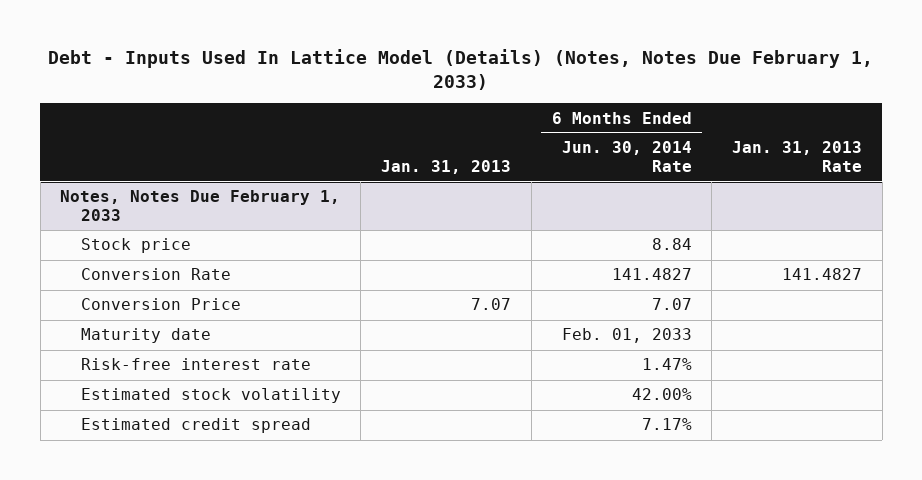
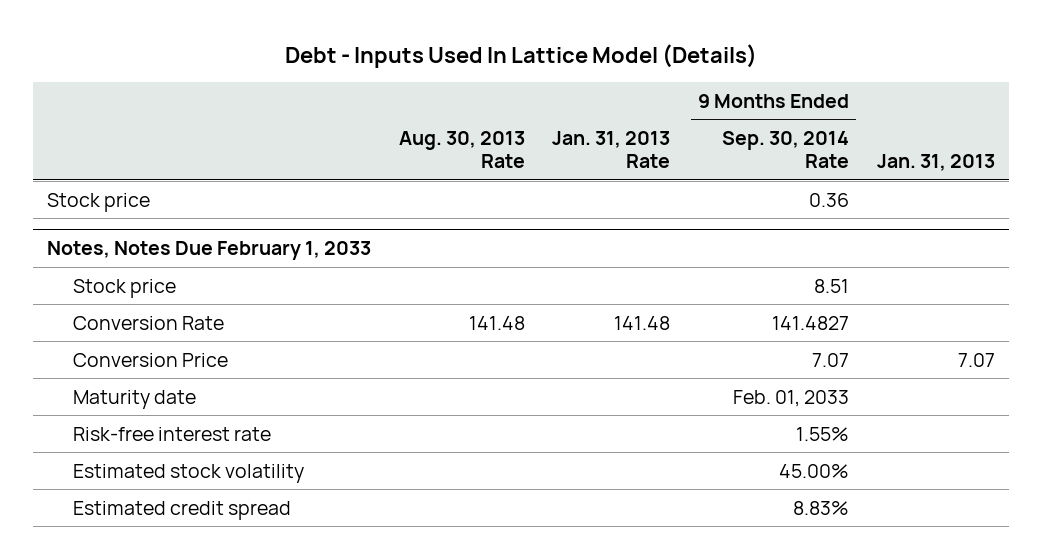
- Debt - Inputs Used In Lattice Model (Details) (Notes, Notes Due February 1, 2033)
+ Debt - Inputs Used In Lattice Model (Details)
- | Jan. 31, 2013 | 6 Months Ended Jun. 30, 2014 Rate | Jan. 31, 2013 Rate
+ | Aug. 30, 2013 Rate | Jan. 31, 2013 Rate | 9 Months Ended Sep. 30, 2014 Rate | Jan. 31, 2013
+ Stock price | | | 0.36 |
@ Notes, Notes Due February 1, 2033
- Conversion Rate | | 141.4827 | 141.4827
+ Conversion Rate | 141.48 | 141.48 | 141.4827 |

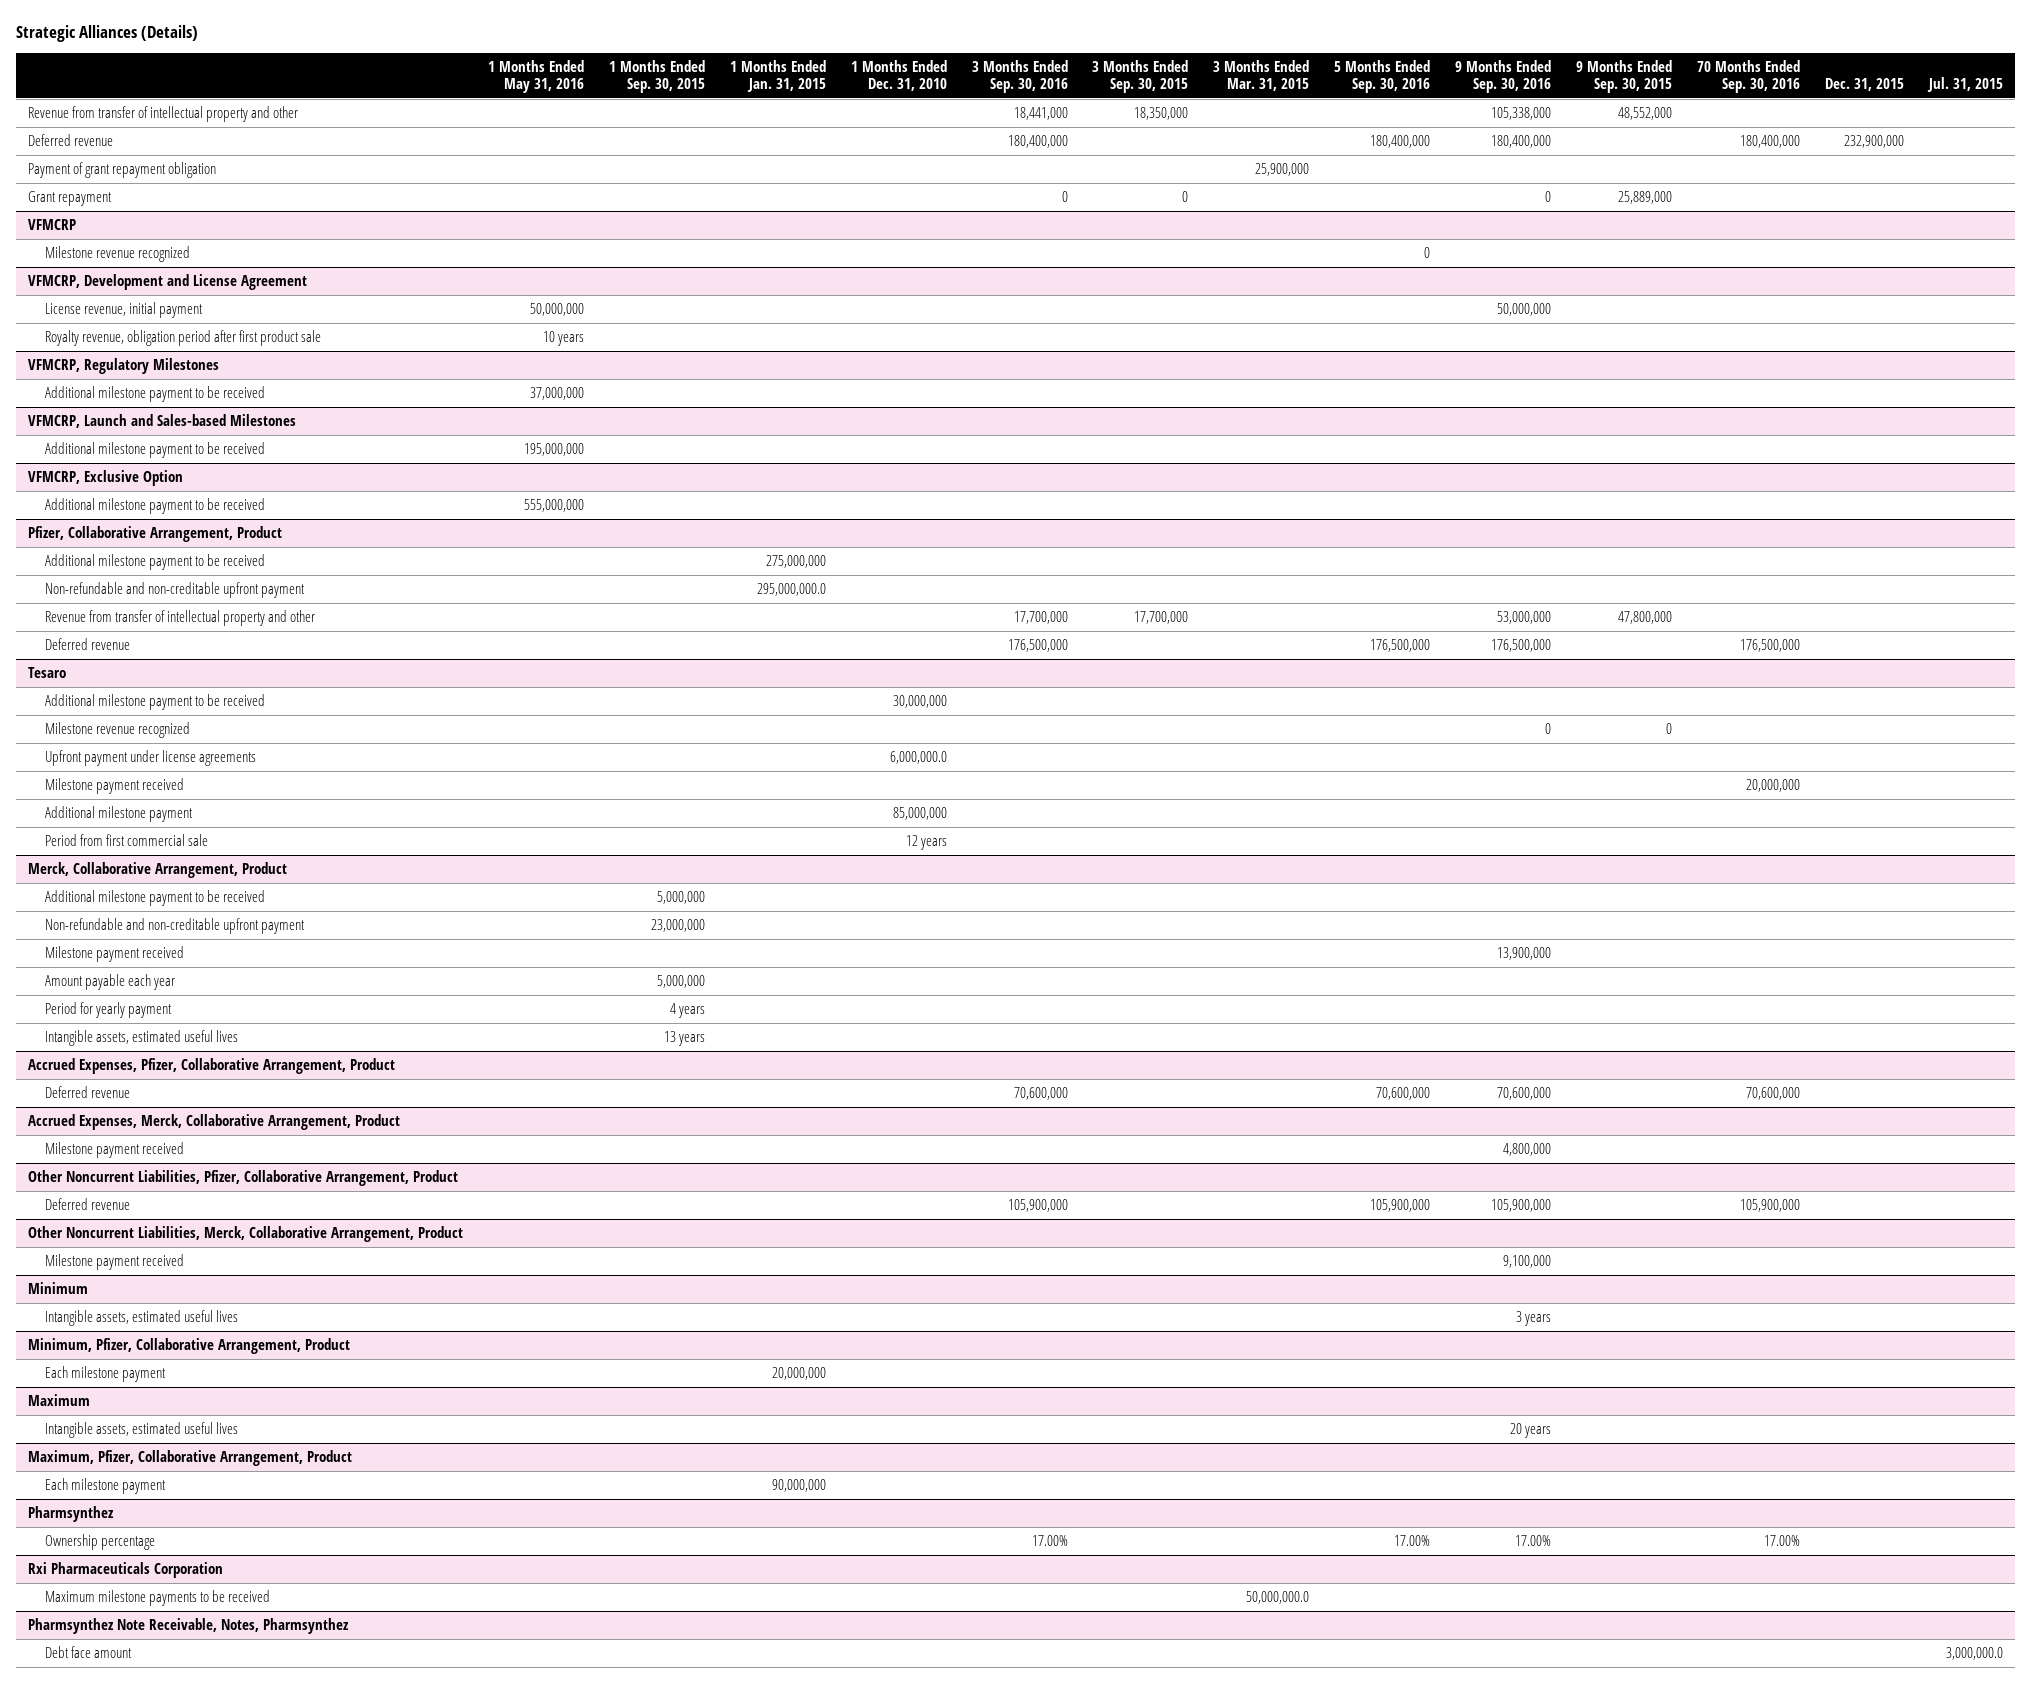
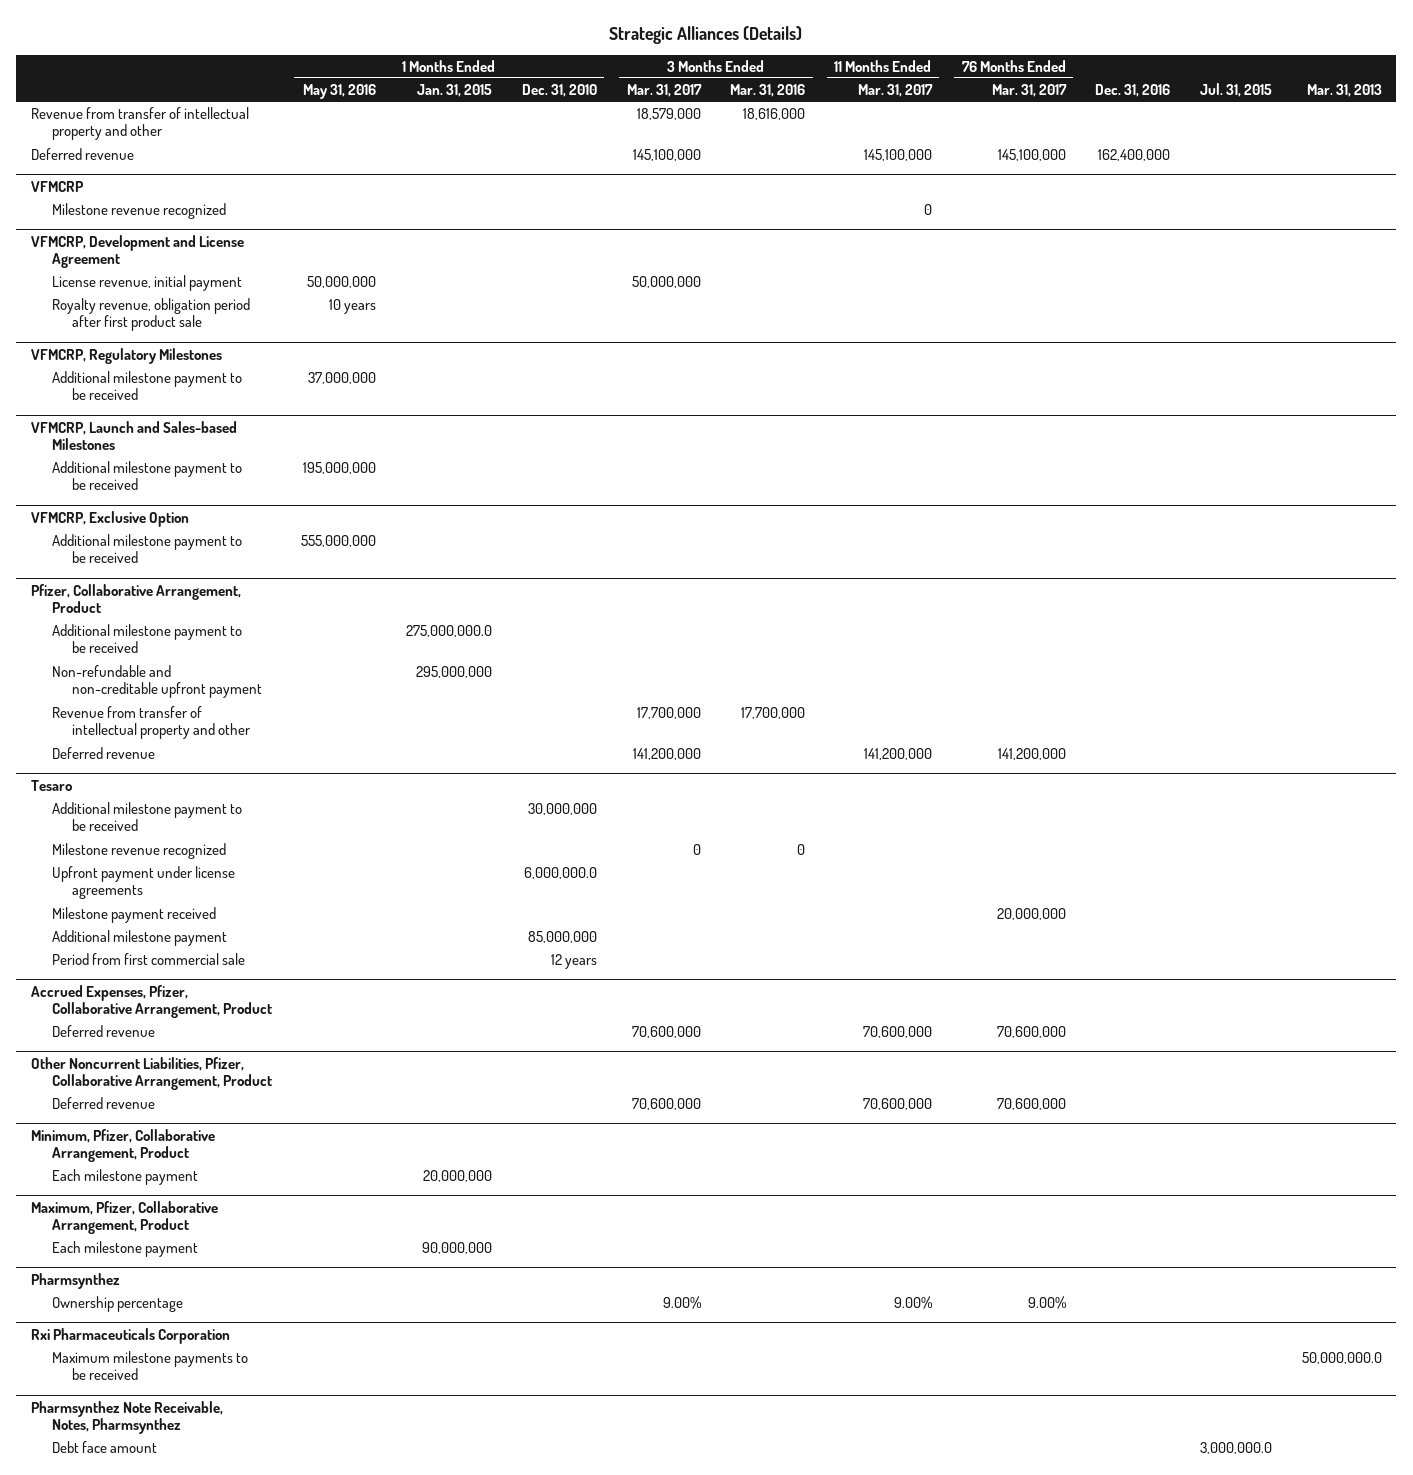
- | 1 Months Ended May 31, 2016 | 1 Months Ended Sep. 30, 2015 | 1 Months Ended Jan. 31, 2015 | 1 Months Ended Dec. 31, 2010 | 3 Months Ended Sep. 30, 2016 | 3 Months Ended Sep. 30, 2015 | 3 Months Ended Mar. 31, 2015 | 5 Months Ended Sep. 30, 2016 | 9 Months Ended Sep. 30, 2016 | 9 Months Ended Sep. 30, 2015 | 70 Months Ended Sep. 30, 2016 | Dec. 31, 2015 | Jul. 31, 2015
+ | 1 Months Ended May 31, 2016 | 1 Months Ended Jan. 31, 2015 | 1 Months Ended Dec. 31, 2010 | 3 Months Ended Mar. 31, 2017 | 3 Months Ended Mar. 31, 2016 | 11 Months Ended Mar. 31, 2017 | 76 Months Ended Mar. 31, 2017 | Dec. 31, 2016 | Jul. 31, 2015 | Mar. 31, 2013
- Payment of grant repayment obligation | | | | | | | 25,900,000 | | | | | |
- Grant repayment | | | | | 0 | 0 | | | 0 | 25,889,000 | | |
@ Pfizer, Collaborative Arrangement, Product
- Additional milestone payment to be received | | | 275,000,000 | | | | | | | | | |
- Non-refundable and non-creditable upfront payment | | | 295,000,000.0 | | | | | | | | | |
+ Additional milestone payment to be received | | 275,000,000.0 | | | | | | | |
+ Non-refundable and non-creditable upfront payment | | 295,000,000 | | | | | | | |
- Merck, Collaborative Arrangement, Product
- Additional milestone payment to be received | | 5,000,000 | | | | | | | | | | |
- Non-refundable and non-creditable upfront payment | | 23,000,000 | | | | | | | | | | |
- Milestone payment received | | | | | | | | | 13,900,000 | | | |
- Amount payable each year | | 5,000,000 | | | | | | | | | | |
- Period for yearly payment | | 4 years | | | | | | | | | | |
- Intangible assets, estimated useful lives | | 13 years | | | | | | | | | | |
- Accrued Expenses, Merck, Collaborative Arrangement, Product
- Milestone payment received | | | | | | | | | 4,800,000 | | | |
- Other Noncurrent Liabilities, Merck, Collaborative Arrangement, Product
- Milestone payment received | | | | | | | | | 9,100,000 | | | |
- Minimum
- Intangible assets, estimated useful lives | | | | | | | | | 3 years | | | |
- Maximum
- Intangible assets, estimated useful lives | | | | | | | | | 20 years | | | |

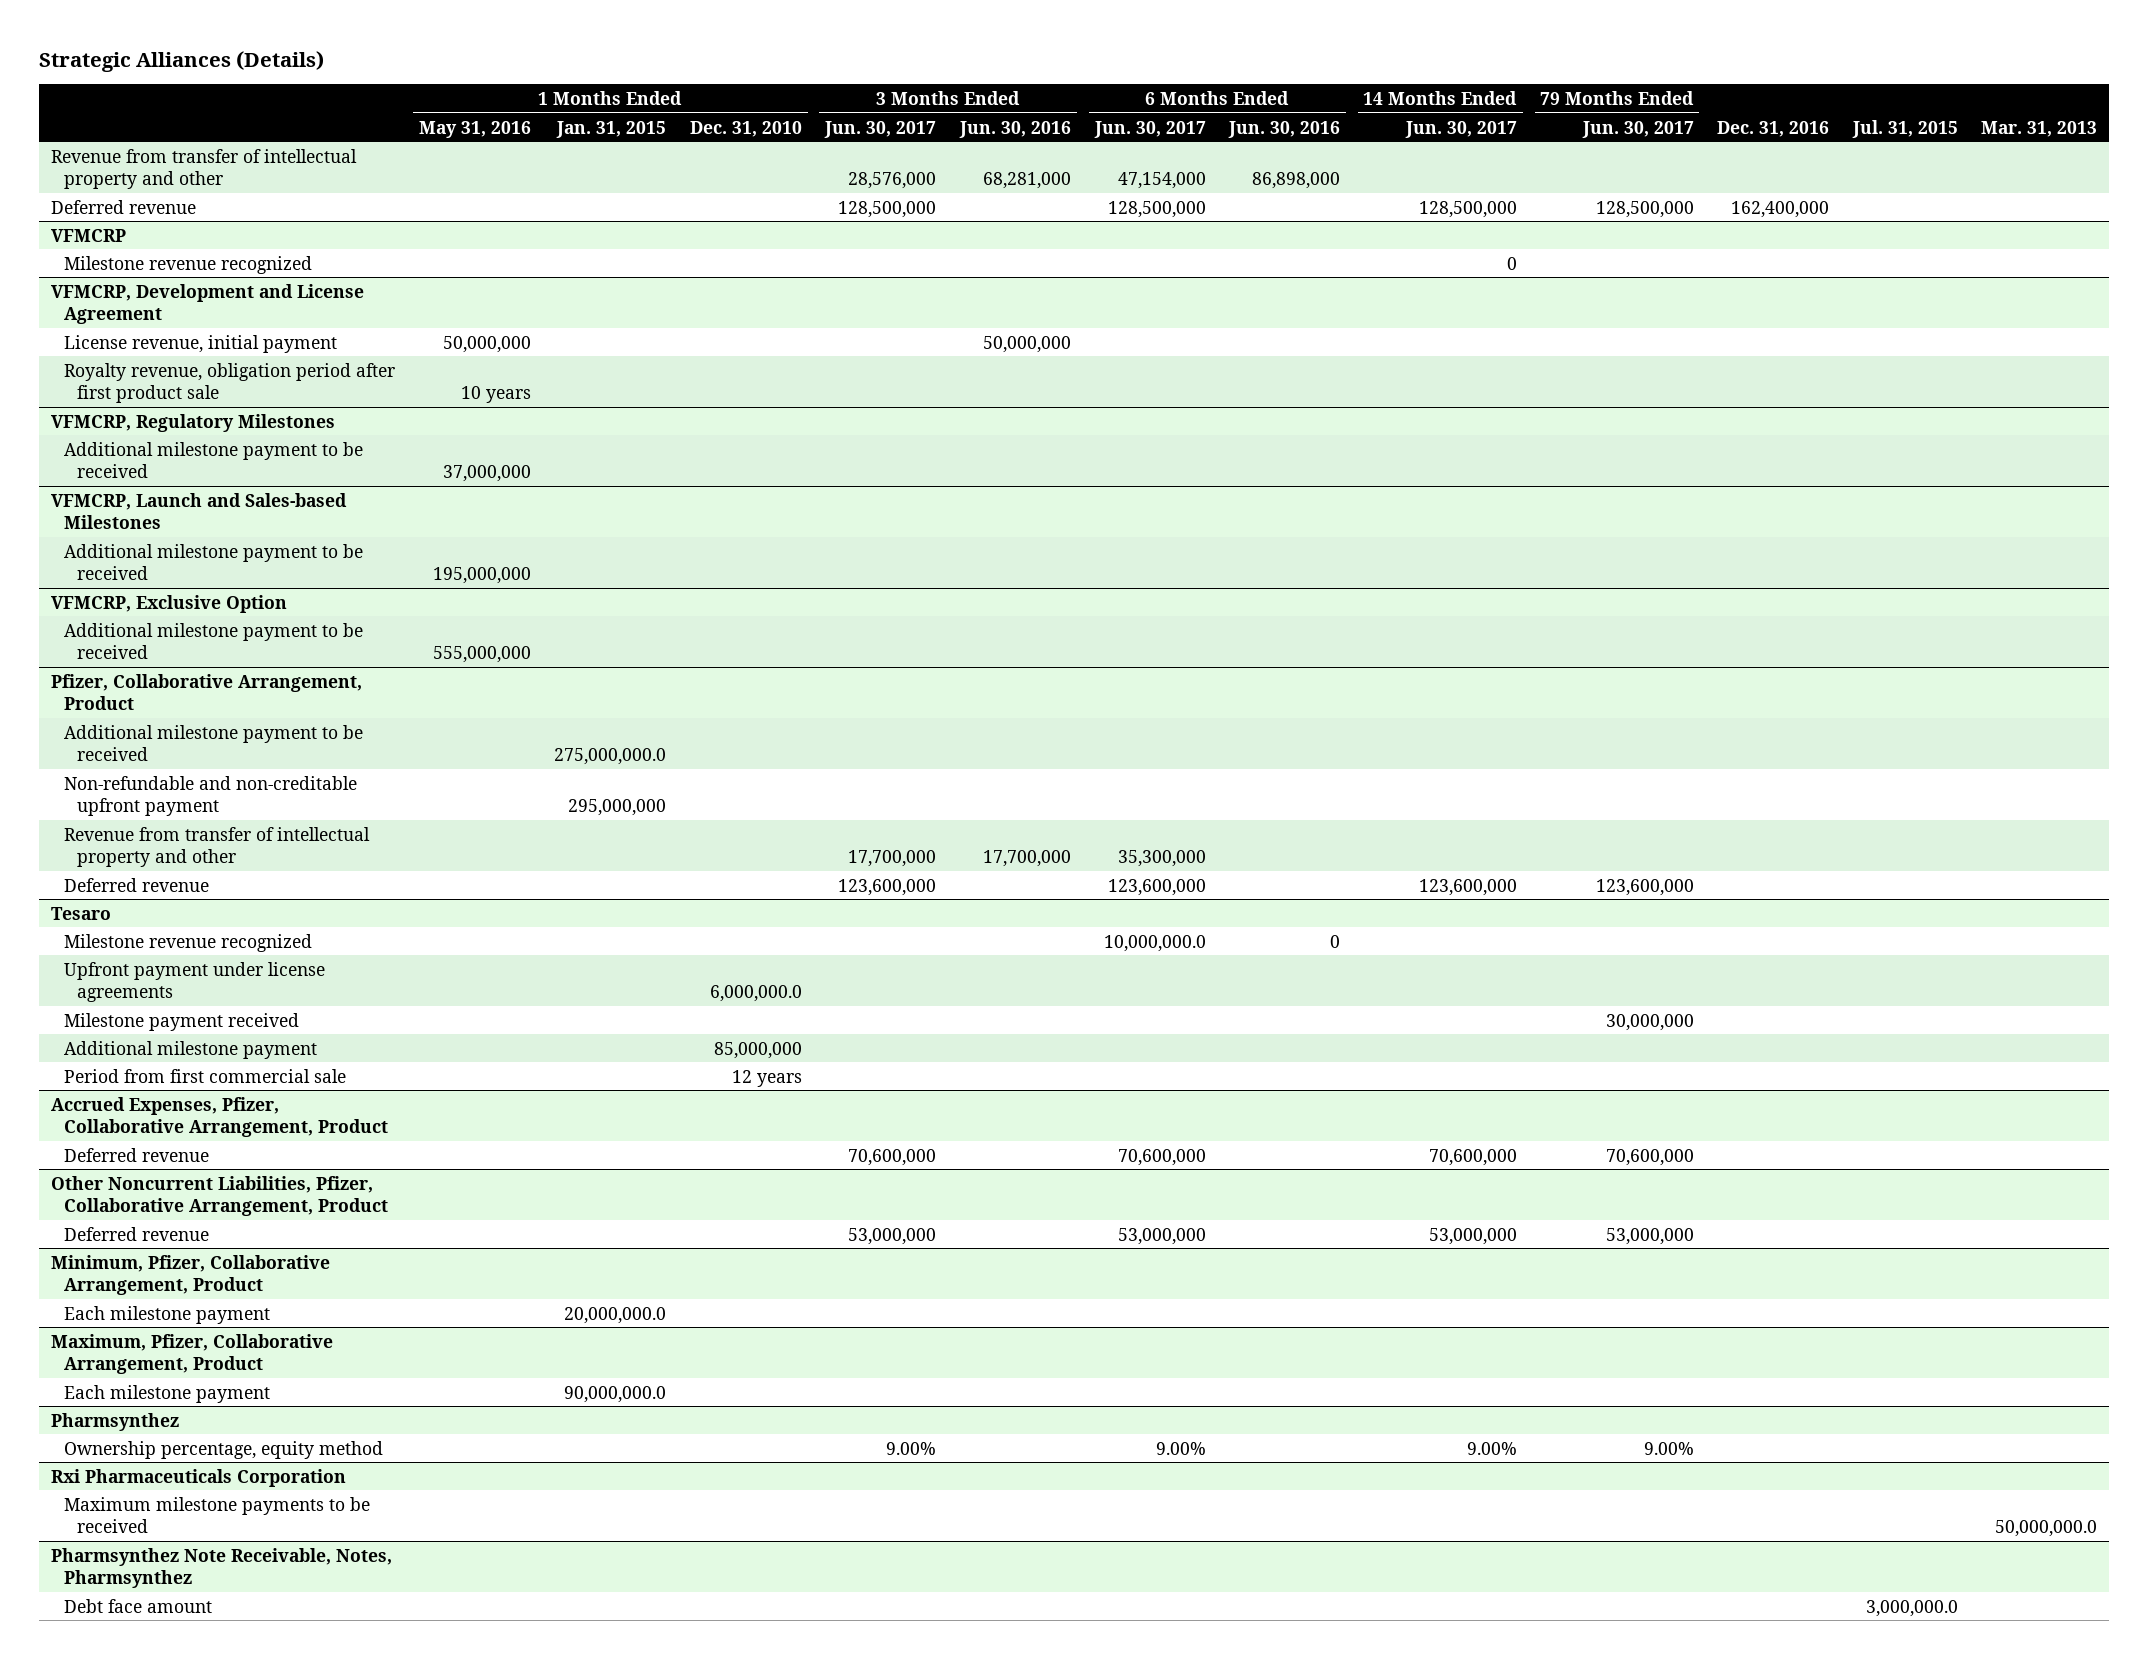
- | 1 Months Ended May 31, 2016 | 1 Months Ended Jan. 31, 2015 | 1 Months Ended Dec. 31, 2010 | 3 Months Ended Mar. 31, 2017 | 3 Months Ended Mar. 31, 2016 | 11 Months Ended Mar. 31, 2017 | 76 Months Ended Mar. 31, 2017 | Dec. 31, 2016 | Jul. 31, 2015 | Mar. 31, 2013
+ | 1 Months Ended May 31, 2016 | 1 Months Ended Jan. 31, 2015 | 1 Months Ended Dec. 31, 2010 | 3 Months Ended Jun. 30, 2017 | 3 Months Ended Jun. 30, 2016 | 6 Months Ended Jun. 30, 2017 | 6 Months Ended Jun. 30, 2016 | 14 Months Ended Jun. 30, 2017 | 79 Months Ended Jun. 30, 2017 | Dec. 31, 2016 | Jul. 31, 2015 | Mar. 31, 2013
@ Tesaro
- Additional milestone payment to be received | | | 30,000,000 | | | | | | |
@ Minimum, Pfizer, Collaborative Arrangement, Product
- Each milestone payment | | 20,000,000 | | | | | | | |
+ Each milestone payment | | 20,000,000.0 | | | | | | | | | |
@ Maximum, Pfizer, Collaborative Arrangement, Product
- Each milestone payment | | 90,000,000 | | | | | | | |
+ Each milestone payment | | 90,000,000.0 | | | | | | | | | |
@ Pharmsynthez
- Ownership percentage | | | | 9.00% | | 9.00% | 9.00% | | |
+ Ownership percentage, equity method | | | | 9.00% | | 9.00% | | 9.00% | 9.00% | | |

